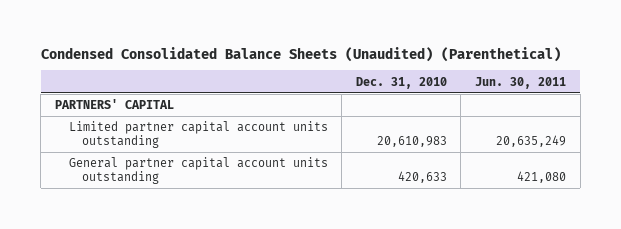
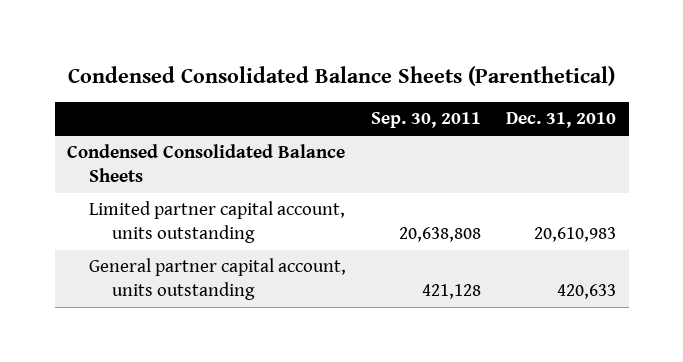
- Condensed Consolidated Balance Sheets (Unaudited) (Parenthetical)
+ Condensed Consolidated Balance Sheets (Parenthetical)
- | Dec. 31, 2010 | Jun. 30, 2011
+ | Sep. 30, 2011 | Dec. 31, 2010
- PARTNERS' CAPITAL
- Limited partner capital account units outstanding | 20,610,983 | 20,635,249
- General partner capital account units outstanding | 420,633 | 421,080
+ Condensed Consolidated Balance Sheets
+ Limited partner capital account, units outstanding | 20,638,808 | 20,610,983
+ General partner capital account, units outstanding | 421,128 | 420,633

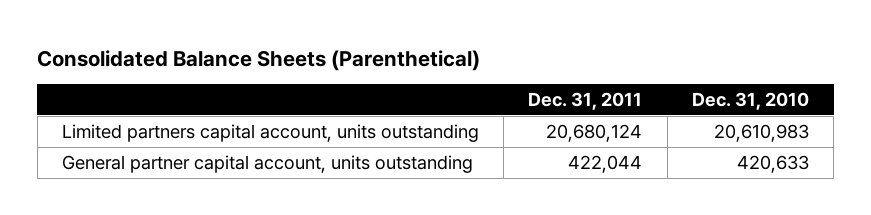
- Condensed Consolidated Balance Sheets (Parenthetical)
+ Consolidated Balance Sheets (Parenthetical)
- | Sep. 30, 2011 | Dec. 31, 2010
+ | Dec. 31, 2011 | Dec. 31, 2010
- Condensed Consolidated Balance Sheets
- Limited partner capital account, units outstanding | 20,638,808 | 20,610,983
+ Limited partners capital account, units outstanding | 20,680,124 | 20,610,983

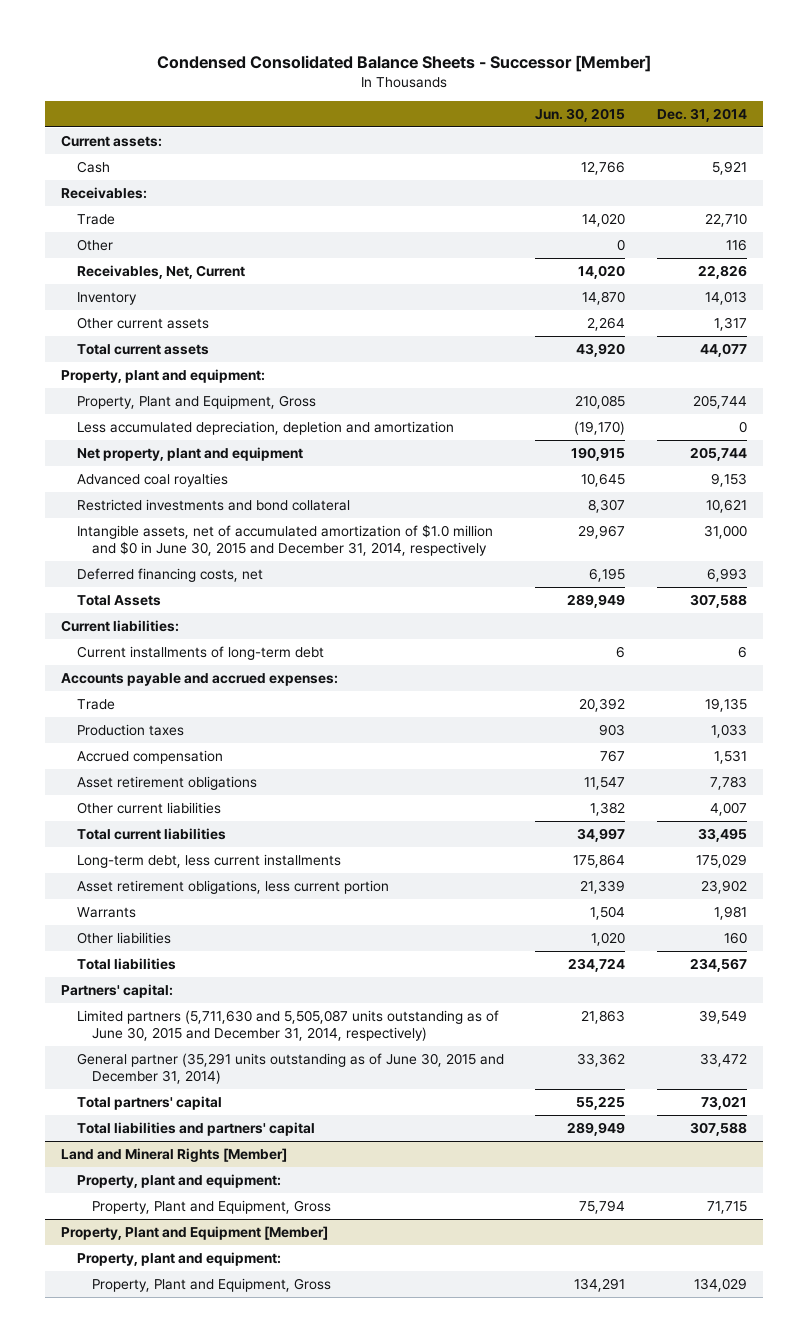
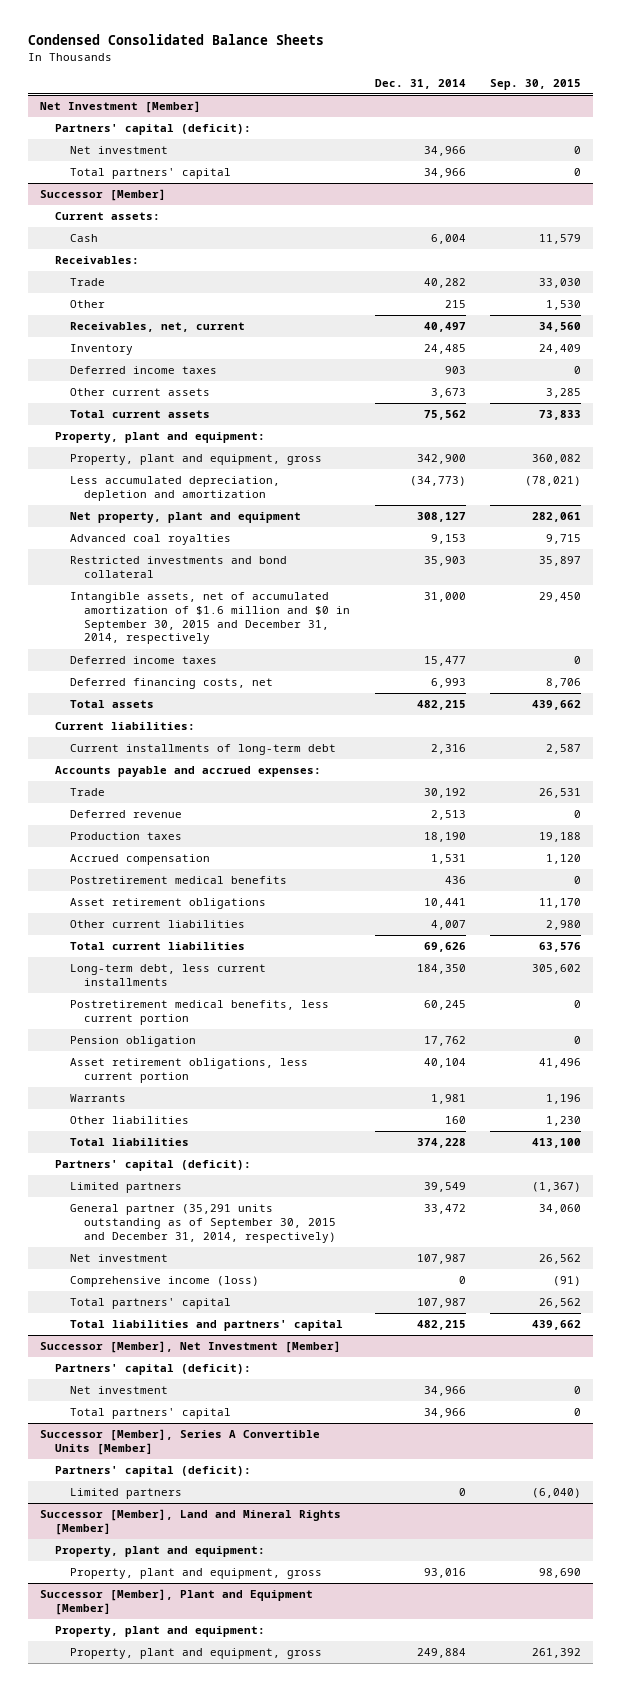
- Condensed Consolidated Balance Sheets - Successor [Member]
+ Condensed Consolidated Balance Sheets
- | Jun. 30, 2015 | Dec. 31, 2014
+ | Dec. 31, 2014 | Sep. 30, 2015
+ Net Investment [Member]
+ Partners' capital (deficit):
+ Net investment | 34,966 | 0
+ Total partners' capital | 34,966 | 0
+ Successor [Member]
- Cash | 12,766 | 5,921
+ Cash | 6,004 | 11,579
- Trade | 14,020 | 22,710
- Other | 0 | 116
- Receivables, Net, Current | 14,020 | 22,826
- Inventory | 14,870 | 14,013
- Other current assets | 2,264 | 1,317
- Total current assets | 43,920 | 44,077
+ Trade | 40,282 | 33,030
+ Other | 215 | 1,530
+ Receivables, net, current | 40,497 | 34,560
+ Inventory | 24,485 | 24,409
+ Deferred income taxes | 903 | 0
+ Other current assets | 3,673 | 3,285
+ Total current assets | 75,562 | 73,833
- Property, Plant and Equipment, Gross | 210,085 | 205,744
- Less accumulated depreciation, depletion and amortization | (19,170) | 0
- Net property, plant and equipment | 190,915 | 205,744
+ Property, plant and equipment, gross | 342,900 | 360,082
+ Less accumulated depreciation, depletion and amortization | (34,773) | (78,021)
+ Net property, plant and equipment | 308,127 | 282,061
- Restricted investments and bond collateral | 8,307 | 10,621
- Intangible assets, net of accumulated amortization of $1.0 million and $0 in June 30, 2015 and December 31, 2014, respectively | 29,967 | 31,000
+ Restricted investments and bond collateral | 35,903 | 35,897
+ Intangible assets, net of accumulated amortization of $1.6 million and $0 in September 30, 2015 and December 31, 2014, respectively | 31,000 | 29,450
+ Deferred income taxes | 15,477 | 0
- Total Assets | 289,949 | 307,588
+ Total assets | 482,215 | 439,662
- Current installments of long-term debt | 6 | 6
+ Current installments of long-term debt | 2,316 | 2,587
- Trade | 20,392 | 19,135
- Production taxes | 903 | 1,033
+ Trade | 30,192 | 26,531
+ Deferred revenue | 2,513 | 0
+ Production taxes | 18,190 | 19,188
- Asset retirement obligations | 11,547 | 7,783
+ Postretirement medical benefits | 436 | 0
+ Asset retirement obligations | 10,441 | 11,170
- Total current liabilities | 34,997 | 33,495
- Long-term debt, less current installments | 175,864 | 175,029
- Asset retirement obligations, less current portion | 21,339 | 23,902
+ Total current liabilities | 69,626 | 63,576
+ Long-term debt, less current installments | 184,350 | 305,602
+ Postretirement medical benefits, less current portion | 60,245 | 0
+ Pension obligation | 17,762 | 0
+ Asset retirement obligations, less current portion | 40,104 | 41,496
- Total liabilities | 234,724 | 234,567
- Partners' capital:
- Limited partners (5,711,630 and 5,505,087 units outstanding as of June 30, 2015 and December 31, 2014, respectively) | 21,863 | 39,549
- General partner (35,291 units outstanding as of June 30, 2015 and December 31, 2014) | 33,362 | 33,472
- Total partners' capital | 55,225 | 73,021
- Total liabilities and partners' capital | 289,949 | 307,588
- Land and Mineral Rights [Member]
+ Total liabilities | 374,228 | 413,100
+ Partners' capital (deficit):
+ Limited partners | 39,549 | (1,367)
+ General partner (35,291 units outstanding as of September 30, 2015 and December 31, 2014, respectively) | 33,472 | 34,060
+ Net investment | 107,987 | 26,562
+ Comprehensive income (loss) | 0 | (91)
+ Total partners' capital | 107,987 | 26,562
+ Total liabilities and partners' capital | 482,215 | 439,662
+ Successor [Member], Net Investment [Member]
+ Partners' capital (deficit):
+ Net investment | 34,966 | 0
+ Total partners' capital | 34,966 | 0
+ Successor [Member], Series A Convertible Units [Member]
+ Partners' capital (deficit):
+ Limited partners | 0 | (6,040)
+ Successor [Member], Land and Mineral Rights [Member]
- Property, Plant and Equipment, Gross | 75,794 | 71,715
- Property, Plant and Equipment [Member]
+ Property, plant and equipment, gross | 93,016 | 98,690
+ Successor [Member], Plant and Equipment [Member]
- Property, Plant and Equipment, Gross | 134,291 | 134,029
+ Property, plant and equipment, gross | 249,884 | 261,392

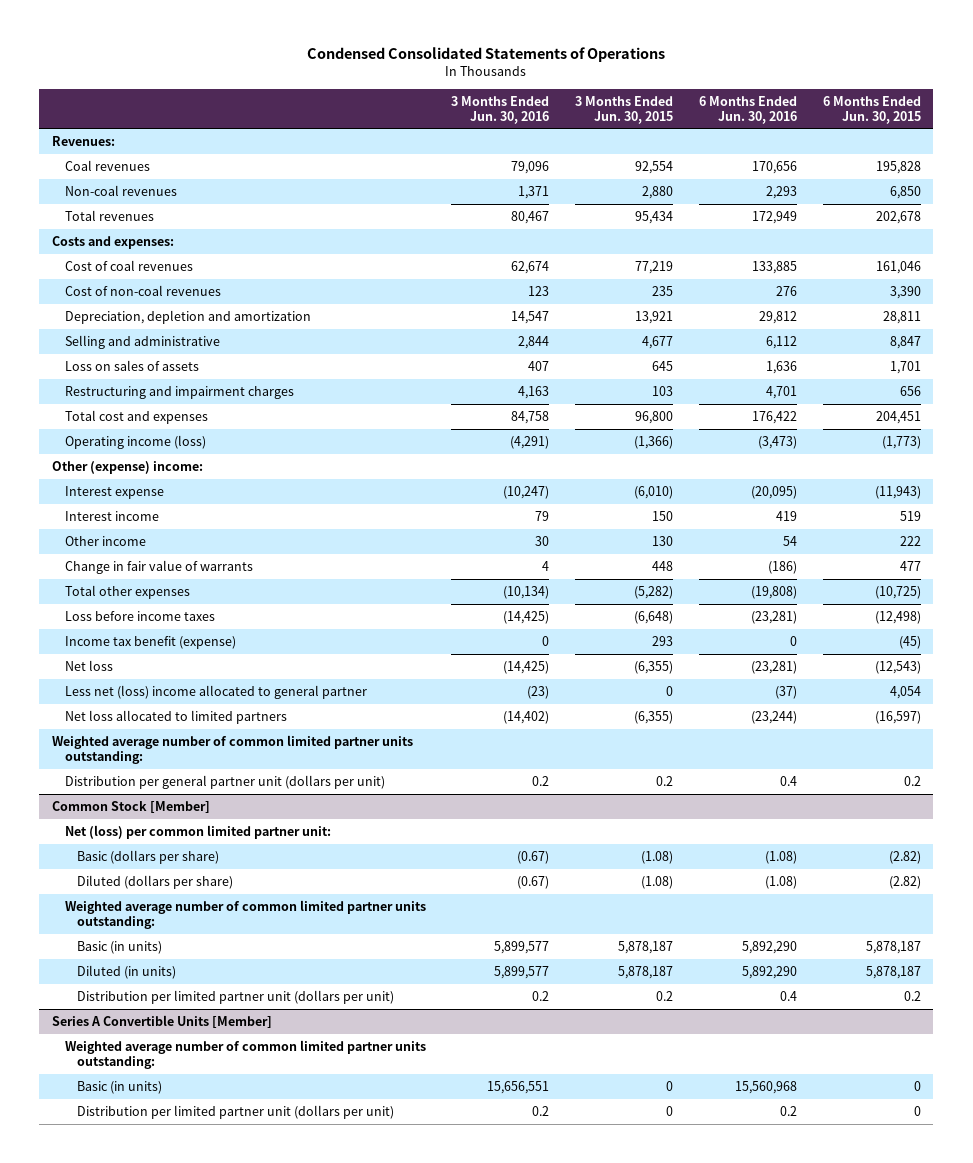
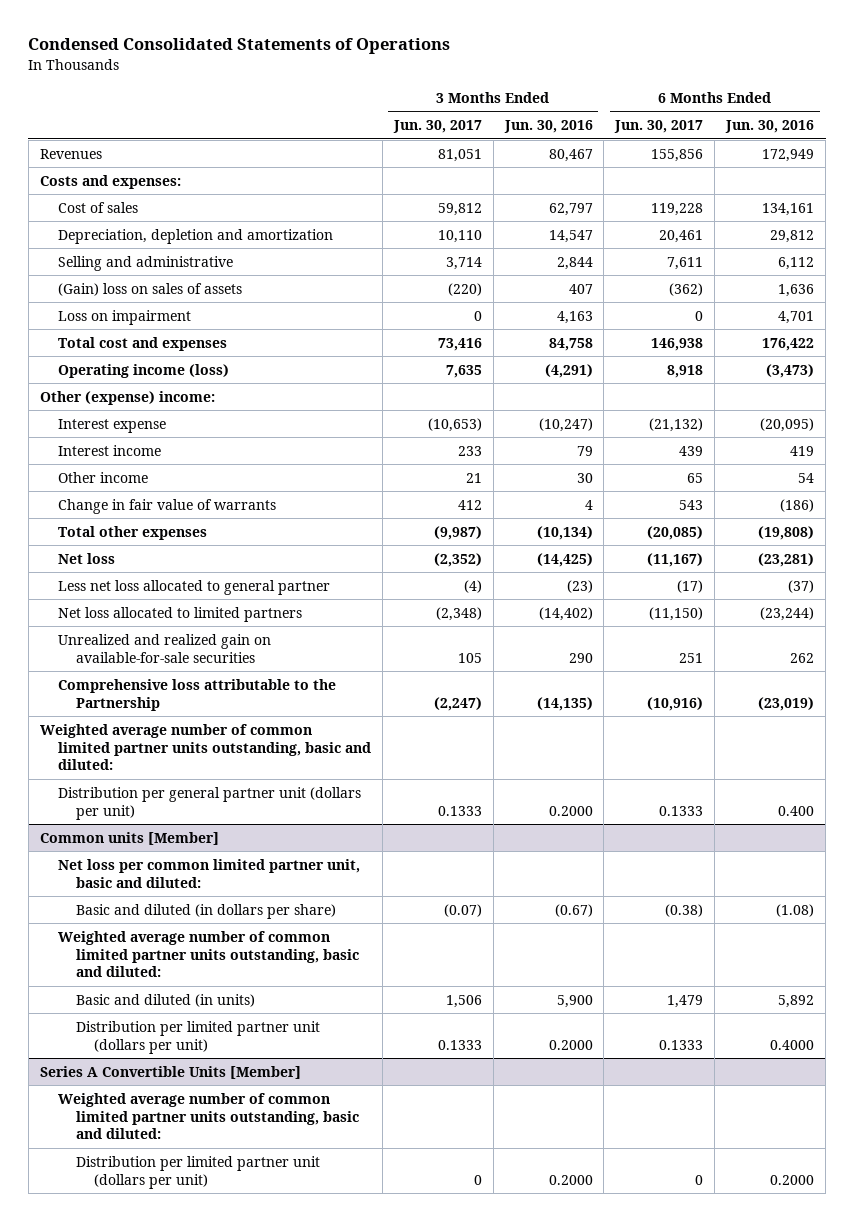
- | 3 Months Ended Jun. 30, 2016 | 3 Months Ended Jun. 30, 2015 | 6 Months Ended Jun. 30, 2016 | 6 Months Ended Jun. 30, 2015
+ | 3 Months Ended Jun. 30, 2017 | 3 Months Ended Jun. 30, 2016 | 6 Months Ended Jun. 30, 2017 | 6 Months Ended Jun. 30, 2016
- Revenues:
- Coal revenues | 79,096 | 92,554 | 170,656 | 195,828
- Non-coal revenues | 1,371 | 2,880 | 2,293 | 6,850
- Total revenues | 80,467 | 95,434 | 172,949 | 202,678
+ Revenues | 81,051 | 80,467 | 155,856 | 172,949
- Cost of coal revenues | 62,674 | 77,219 | 133,885 | 161,046
- Cost of non-coal revenues | 123 | 235 | 276 | 3,390
+ Cost of sales | 59,812 | 62,797 | 119,228 | 134,161
- Loss on sales of assets | 407 | 645 | 1,636 | 1,701
- Restructuring and impairment charges | 4,163 | 103 | 4,701 | 656
+ (Gain) loss on sales of assets | (220) | 407 | (362) | 1,636
+ Loss on impairment | 0 | 4,163 | 0 | 4,701
- Loss before income taxes | (14,425) | (6,648) | (23,281) | (12,498)
- Income tax benefit (expense) | 0 | 293 | 0 | (45)
- Less net (loss) income allocated to general partner | (23) | 0 | (37) | 4,054
+ Less net loss allocated to general partner | (4) | (23) | (17) | (37)
- Weighted average number of common limited partner units outstanding:
- Distribution per general partner unit (dollars per unit) | 0.2 | 0.2 | 0.4 | 0.2
- Common Stock [Member]
- Net (loss) per common limited partner unit:
- Basic (dollars per share) | (0.67) | (1.08) | (1.08) | (2.82)
- Diluted (dollars per share) | (0.67) | (1.08) | (1.08) | (2.82)
- Weighted average number of common limited partner units outstanding:
- Basic (in units) | 5,899,577 | 5,878,187 | 5,892,290 | 5,878,187
- Diluted (in units) | 5,899,577 | 5,878,187 | 5,892,290 | 5,878,187
- Distribution per limited partner unit (dollars per unit) | 0.2 | 0.2 | 0.4 | 0.2
+ Unrealized and realized gain on available-for-sale securities | 105 | 290 | 251 | 262
+ Comprehensive loss attributable to the Partnership | (2,247) | (14,135) | (10,916) | (23,019)
+ Weighted average number of common limited partner units outstanding, basic and diluted:
+ Distribution per general partner unit (dollars per unit) | 0.1333 | 0.2000 | 0.1333 | 0.400
+ Common units [Member]
+ Net loss per common limited partner unit, basic and diluted:
+ Basic and diluted (in dollars per share) | (0.07) | (0.67) | (0.38) | (1.08)
+ Weighted average number of common limited partner units outstanding, basic and diluted:
+ Basic and diluted (in units) | 1,506 | 5,900 | 1,479 | 5,892
+ Distribution per limited partner unit (dollars per unit) | 0.1333 | 0.2000 | 0.1333 | 0.4000
@ Series A Convertible Units [Member]
- Weighted average number of common limited partner units outstanding:
- Basic (in units) | 15,656,551 | 0 | 15,560,968 | 0
- Distribution per limited partner unit (dollars per unit) | 0.2 | 0 | 0.2 | 0
+ Weighted average number of common limited partner units outstanding, basic and diluted:
+ Distribution per limited partner unit (dollars per unit) | 0 | 0.2000 | 0 | 0.2000

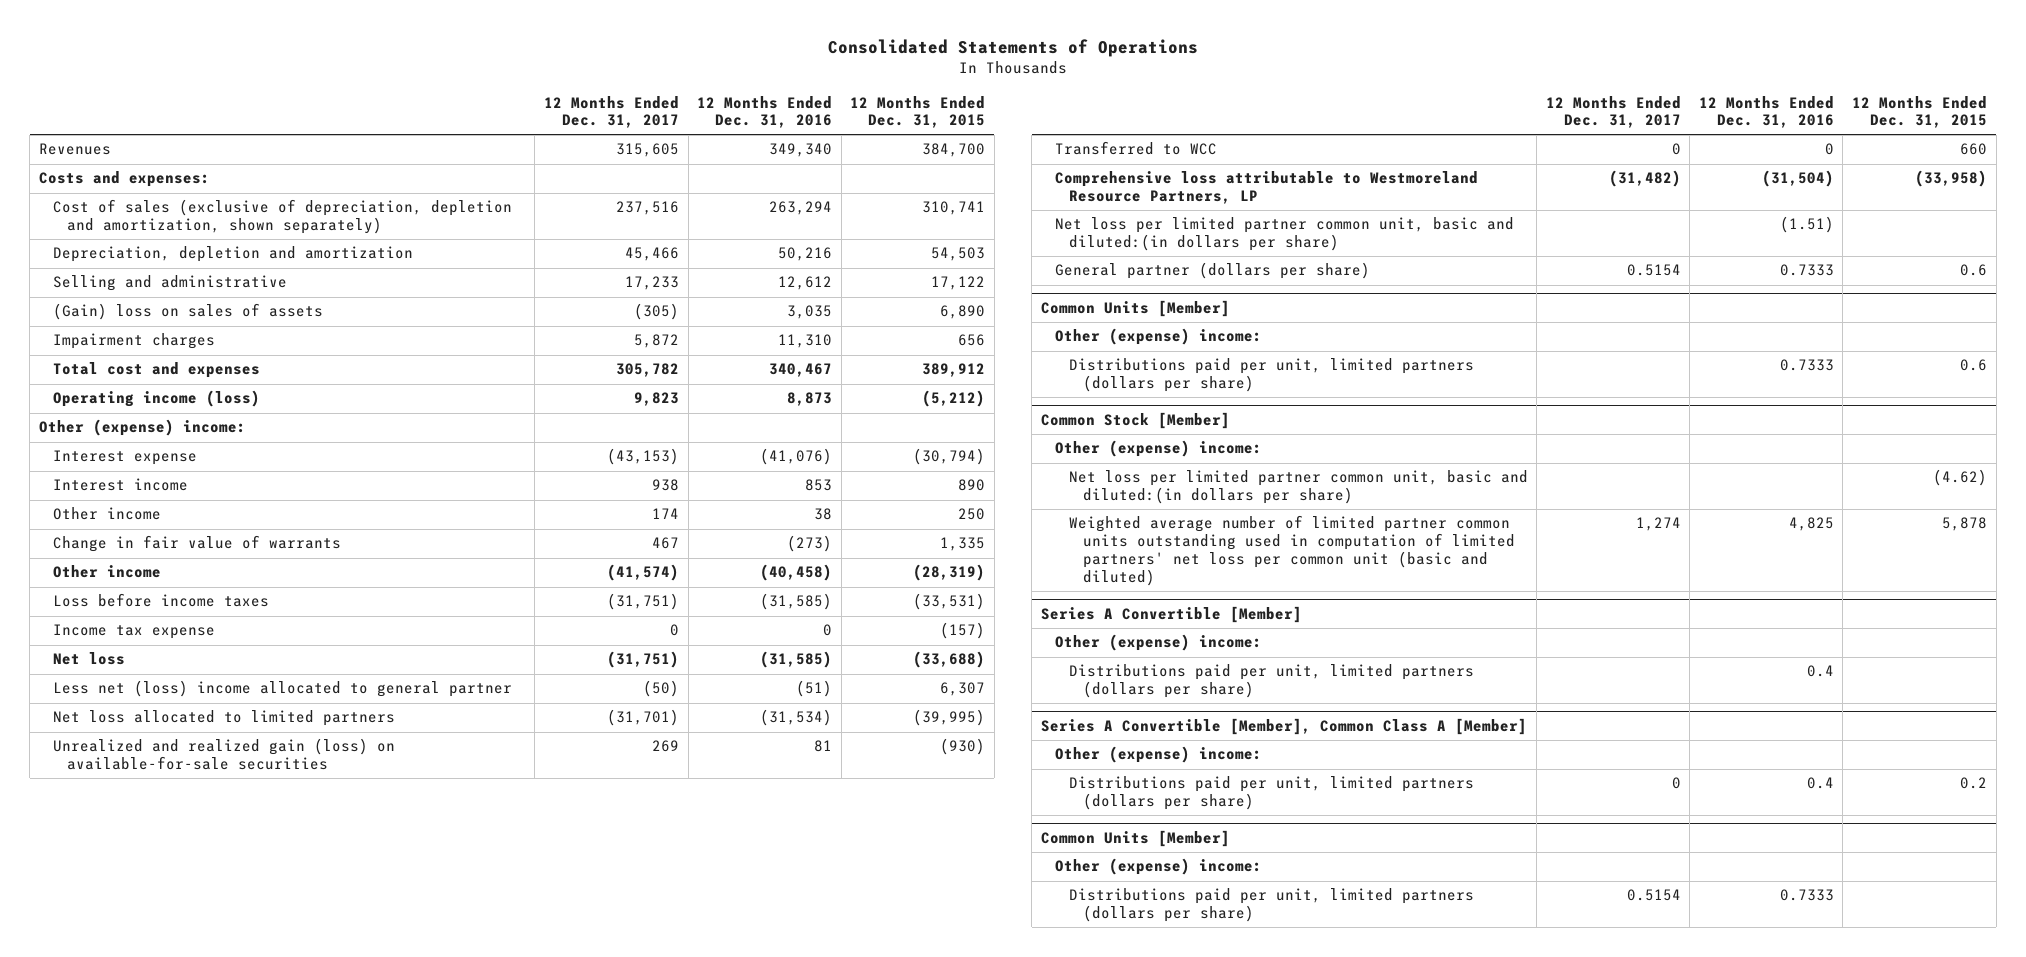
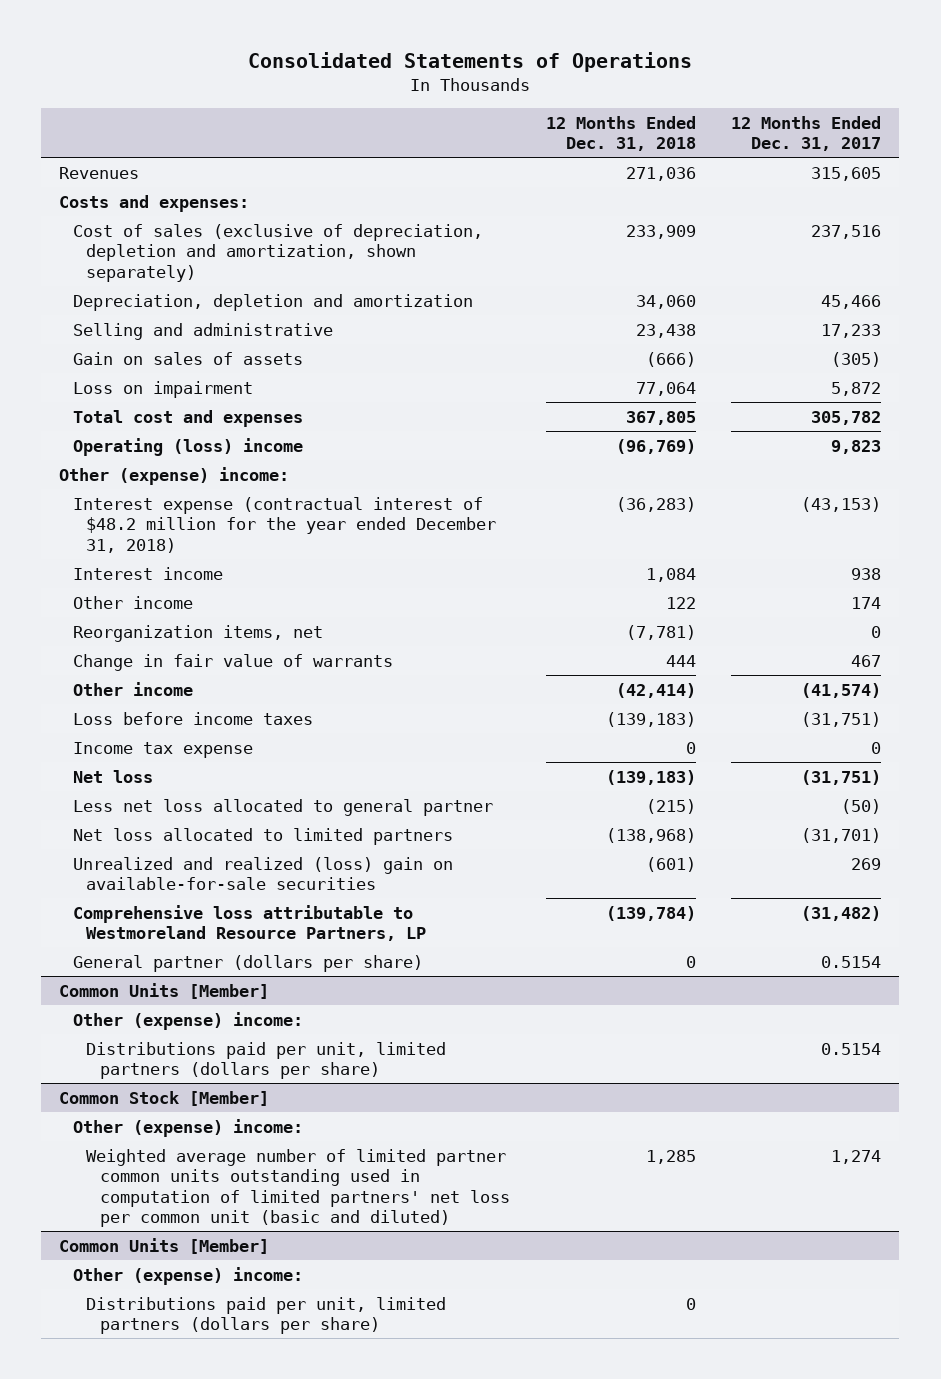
- | 12 Months Ended Dec. 31, 2017 | 12 Months Ended Dec. 31, 2016 | 12 Months Ended Dec. 31, 2015
+ | 12 Months Ended Dec. 31, 2018 | 12 Months Ended Dec. 31, 2017
- (Gain) loss on sales of assets | (305) | 3,035 | 6,890
- Impairment charges | 5,872 | 11,310 | 656
+ Gain on sales of assets | (666) | (305)
+ Loss on impairment | 77,064 | 5,872
- Operating income (loss) | 9,823 | 8,873 | (5,212)
+ Operating (loss) income | (96,769) | 9,823
- Interest expense | (43,153) | (41,076) | (30,794)
+ Interest expense (contractual interest of $48.2 million for the year ended December 31, 2018) | (36,283) | (43,153)
+ Reorganization items, net | (7,781) | 0
- Less net (loss) income allocated to general partner | (50) | (51) | 6,307
+ Less net loss allocated to general partner | (215) | (50)
- Unrealized and realized gain (loss) on available-for-sale securities | 269 | 81 | (930)
- Transferred to WCC | 0 | 0 | 660
+ Unrealized and realized (loss) gain on available-for-sale securities | (601) | 269
- Net loss per limited partner common unit, basic and diluted:(in dollars per share) | | (1.51) |
@ Common Units [Member]
moved up: Distributions paid per unit, limited partners (dollars per share) | | 0.5154
@ Common Stock [Member]
- Net loss per limited partner common unit, basic and diluted:(in dollars per share) | | | (4.62)
- Series A Convertible [Member]
- Other (expense) income:
- Distributions paid per unit, limited partners (dollars per share) | | 0.4 |
- Series A Convertible [Member], Common Class A [Member]
- Other (expense) income:
- Distributions paid per unit, limited partners (dollars per share) | 0 | 0.4 | 0.2
@ Common Units [Member]
moved down: Distributions paid per unit, limited partners (dollars per share) | 0 |

